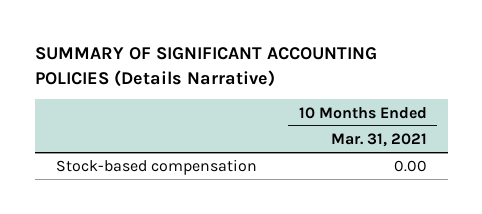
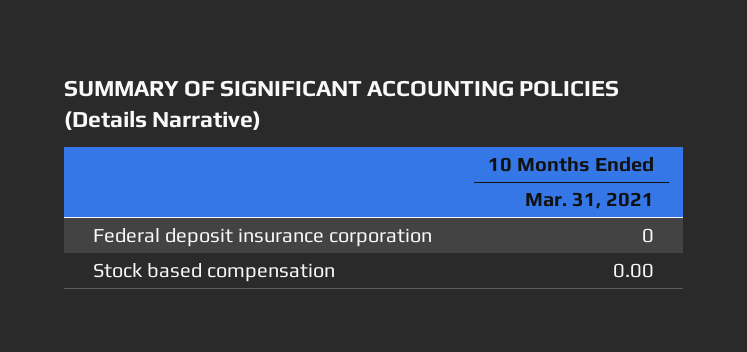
- Stock-based compensation | 0.00
+ Federal deposit insurance corporation | 0
+ Stock based compensation | 0.00

